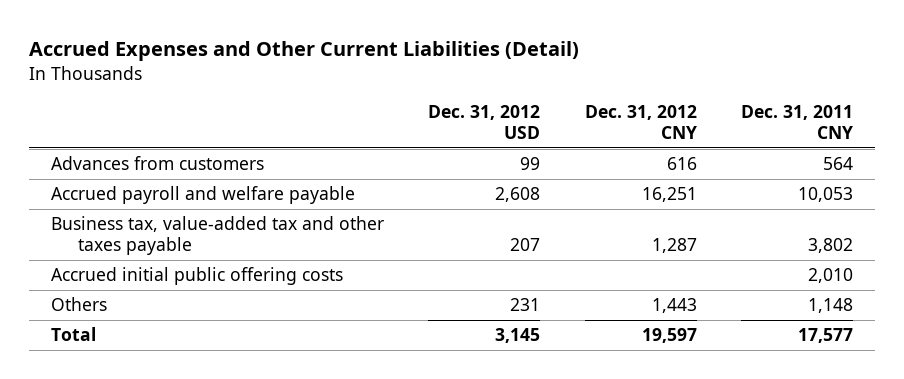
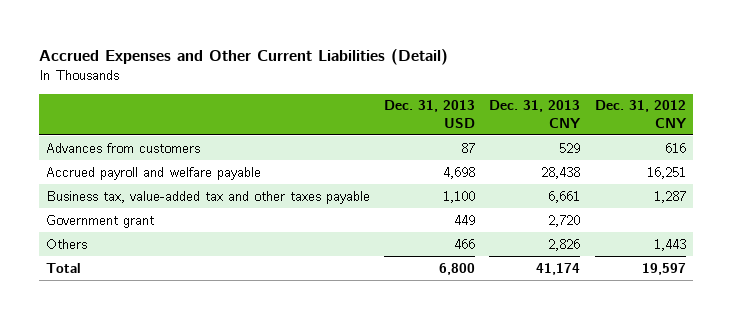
- | Dec. 31, 2012 USD | Dec. 31, 2012 CNY | Dec. 31, 2011 CNY
+ | Dec. 31, 2013 USD | Dec. 31, 2013 CNY | Dec. 31, 2012 CNY
- Accrued initial public offering costs | | | 2,010
+ Government grant | 449 | 2,720 |

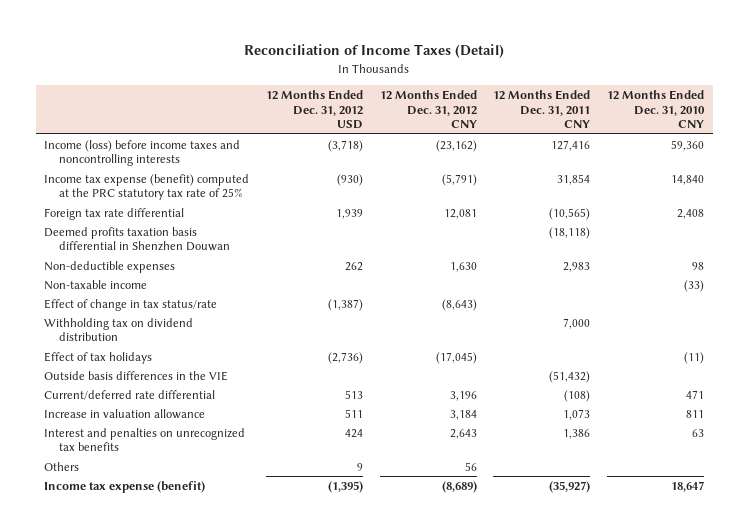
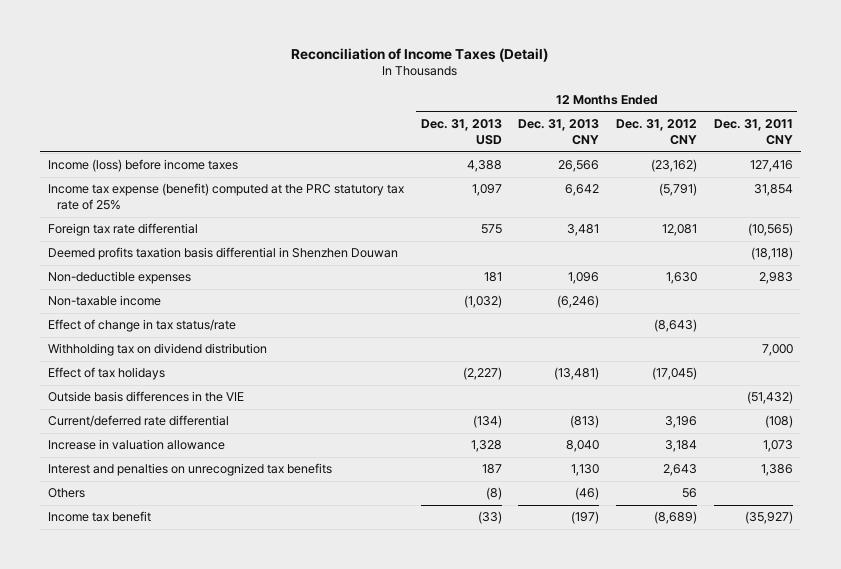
- | 12 Months Ended Dec. 31, 2012 USD | 12 Months Ended Dec. 31, 2012 CNY | 12 Months Ended Dec. 31, 2011 CNY | 12 Months Ended Dec. 31, 2010 CNY
+ | 12 Months Ended Dec. 31, 2013 USD | 12 Months Ended Dec. 31, 2013 CNY | 12 Months Ended Dec. 31, 2012 CNY | 12 Months Ended Dec. 31, 2011 CNY
- Income (loss) before income taxes and noncontrolling interests | (3,718) | (23,162) | 127,416 | 59,360
+ Income (loss) before income taxes | 4,388 | 26,566 | (23,162) | 127,416
- Income tax expense (benefit) | (1,395) | (8,689) | (35,927) | 18,647
+ Income tax benefit | (33) | (197) | (8,689) | (35,927)

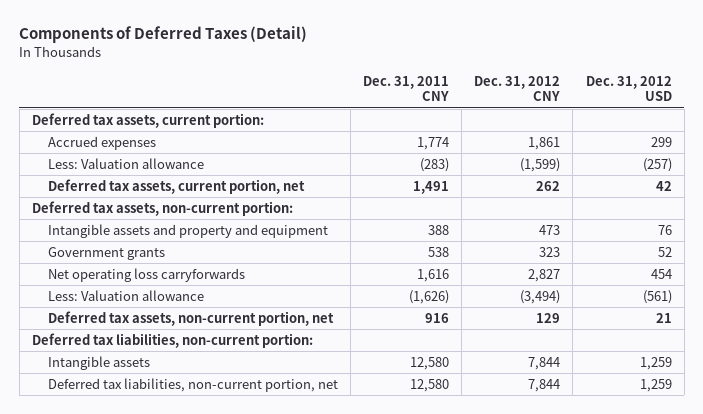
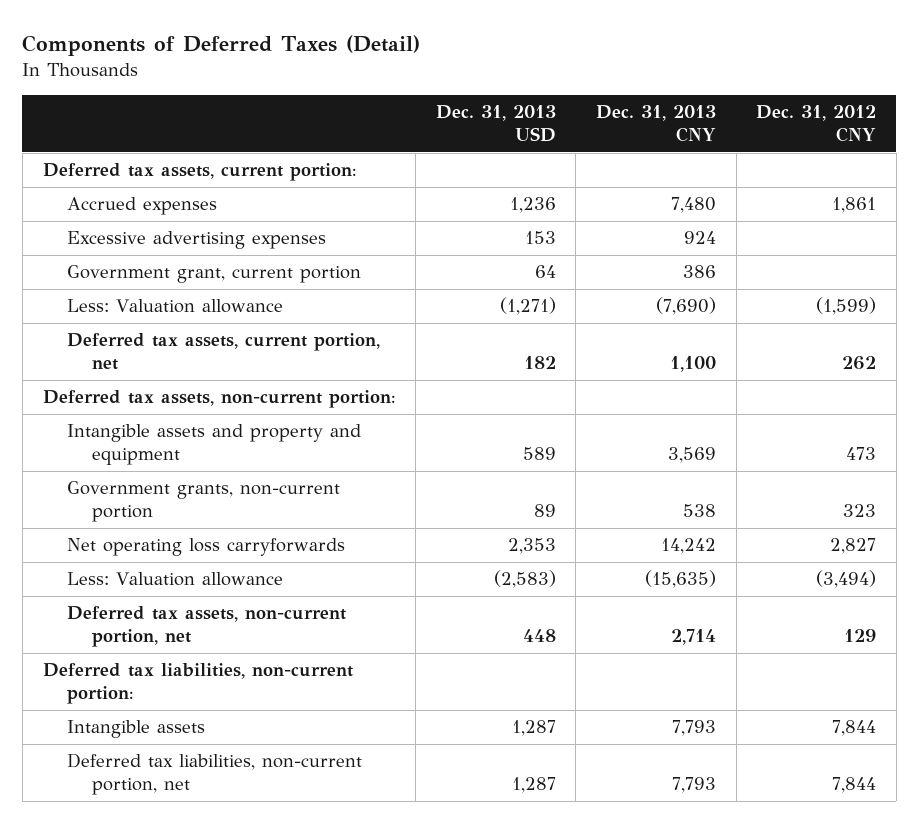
- | Dec. 31, 2011 CNY | Dec. 31, 2012 CNY | Dec. 31, 2012 USD
+ | Dec. 31, 2013 USD | Dec. 31, 2013 CNY | Dec. 31, 2012 CNY
+ Excessive advertising expenses | 153 | 924 |
+ Government grant, current portion | 64 | 386 |
- Government grants | 538 | 323 | 52
+ Government grants, non-current portion | 89 | 538 | 323

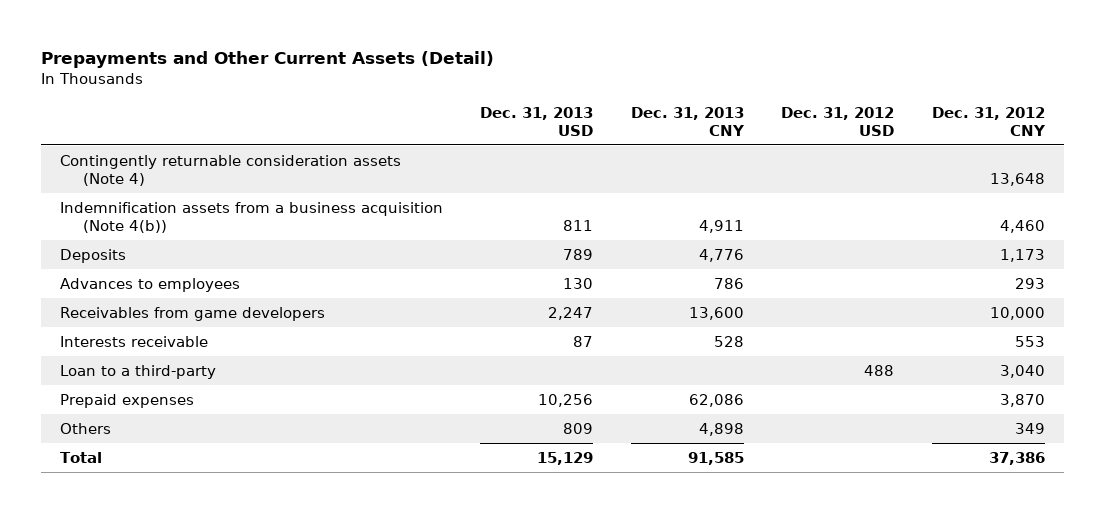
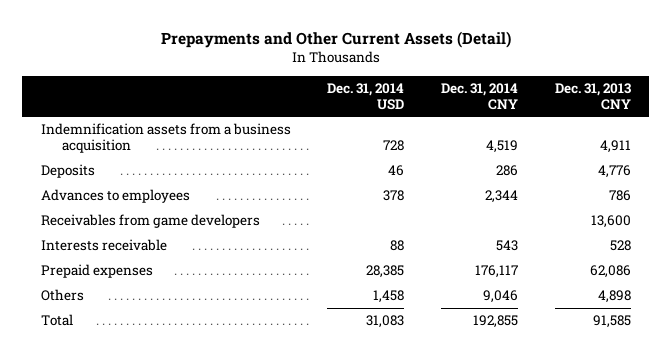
- | Dec. 31, 2013 USD | Dec. 31, 2013 CNY | Dec. 31, 2012 USD | Dec. 31, 2012 CNY
+ | Dec. 31, 2014 USD | Dec. 31, 2014 CNY | Dec. 31, 2013 CNY
- Contingently returnable consideration assets (Note 4) | | | | 13,648
- Indemnification assets from a business acquisition (Note 4(b)) | 811 | 4,911 | | 4,460
+ Indemnification assets from a business acquisition | 728 | 4,519 | 4,911
- Loan to a third-party | | | 488 | 3,040

